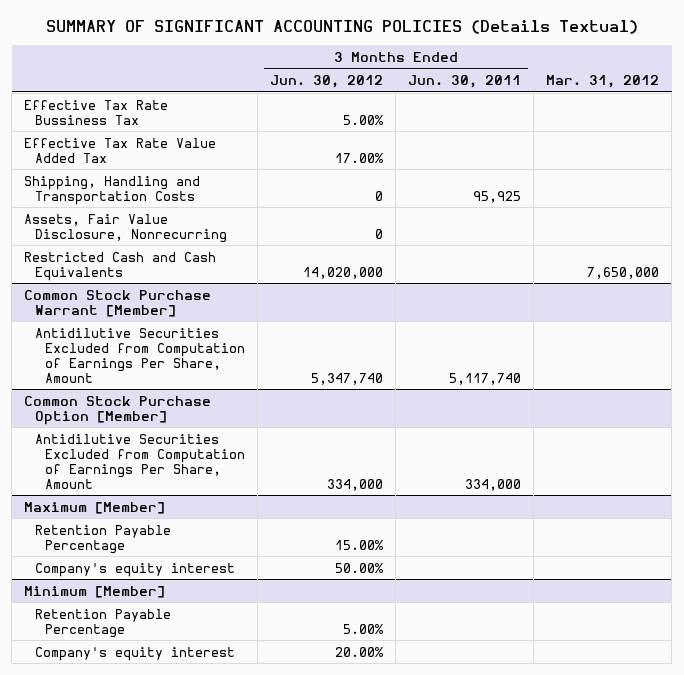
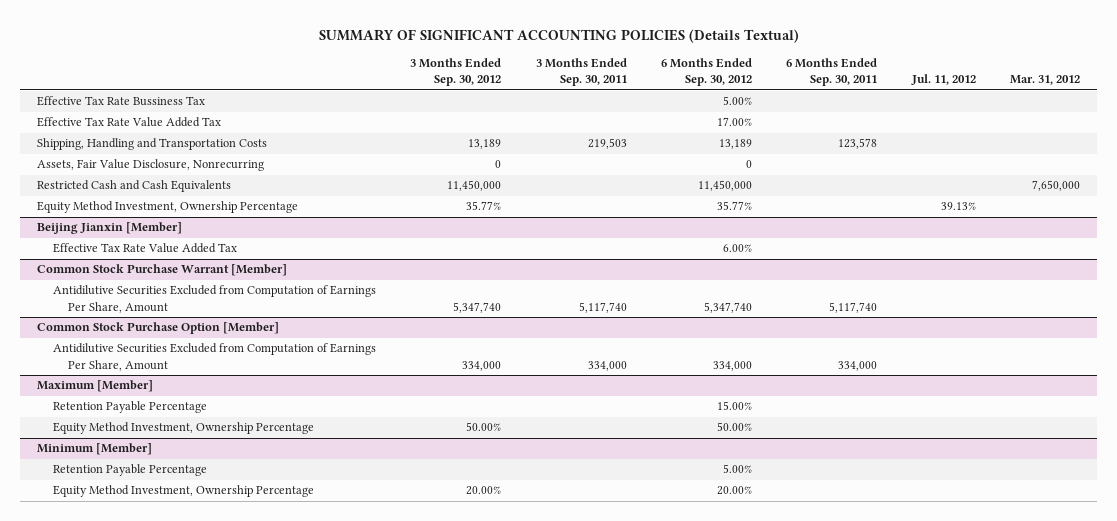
- | 3 Months Ended Jun. 30, 2012 | 3 Months Ended Jun. 30, 2011 | Mar. 31, 2012
+ | 3 Months Ended Sep. 30, 2012 | 3 Months Ended Sep. 30, 2011 | 6 Months Ended Sep. 30, 2012 | 6 Months Ended Sep. 30, 2011 | Jul. 11, 2012 | Mar. 31, 2012
+ Equity Method Investment, Ownership Percentage | 35.77% | | 35.77% | | 39.13% |
+ Beijing Jianxin [Member]
+ Effective Tax Rate Value Added Tax | | | 6.00% | | |
@ Maximum [Member]
- Company's equity interest | 50.00% | |
+ Equity Method Investment, Ownership Percentage | 50.00% | | 50.00% | | |
@ Minimum [Member]
- Company's equity interest | 20.00% | |
+ Equity Method Investment, Ownership Percentage | 20.00% | | 20.00% | | |

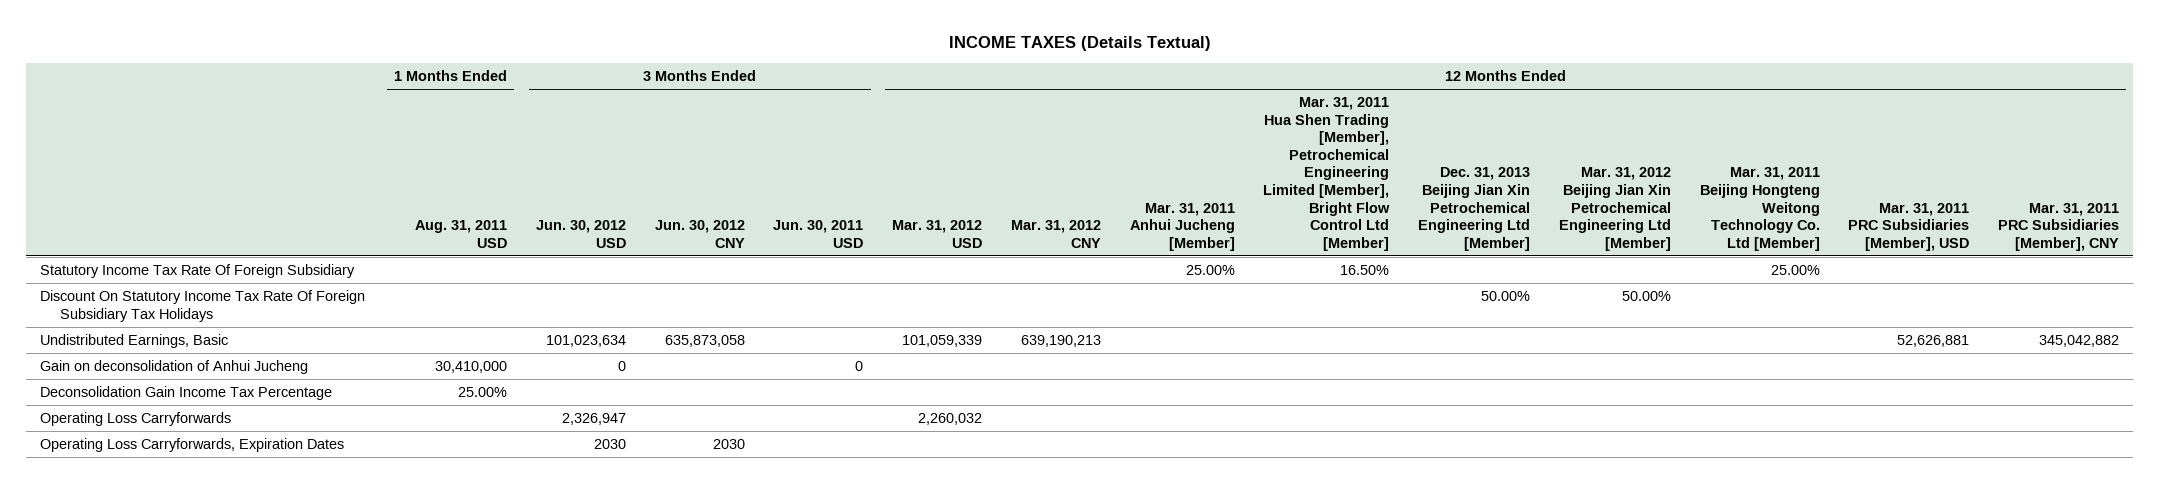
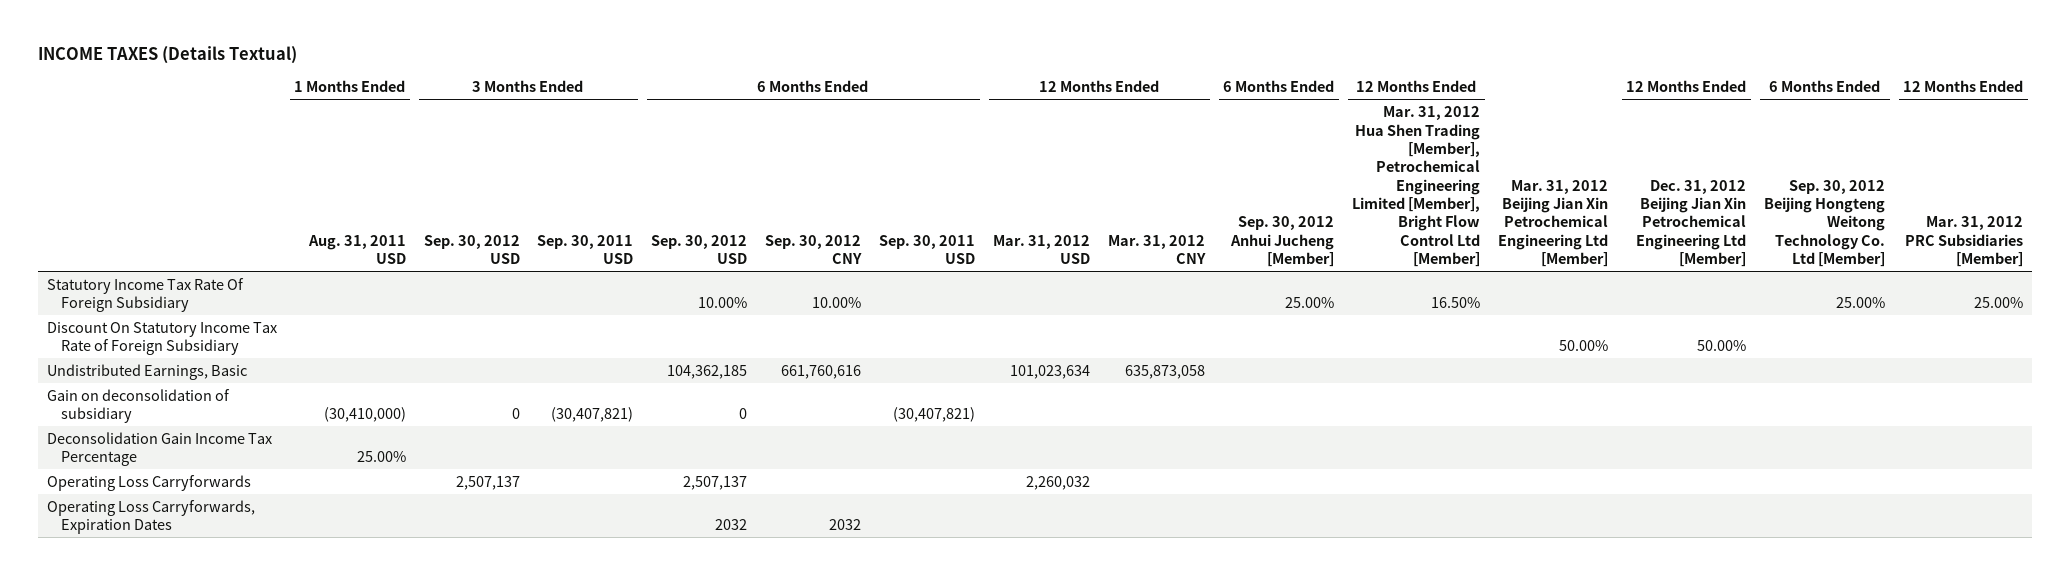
- | 1 Months Ended Aug. 31, 2011 USD | 3 Months Ended Jun. 30, 2012 USD | 3 Months Ended Jun. 30, 2012 CNY | 3 Months Ended Jun. 30, 2011 USD | 12 Months Ended Mar. 31, 2012 USD | 12 Months Ended Mar. 31, 2012 CNY | 12 Months Ended Mar. 31, 2011 Anhui Jucheng [Member] | 12 Months Ended Mar. 31, 2011 Hua Shen Trading [Member], Petrochemical Engineering Limited [Member], Bright Flow Control Ltd [Member] | 12 Months Ended Dec. 31, 2013 Beijing Jian Xin Petrochemical Engineering Ltd [Member] | 12 Months Ended Mar. 31, 2012 Beijing Jian Xin Petrochemical Engineering Ltd [Member] | 12 Months Ended Mar. 31, 2011 Beijing Hongteng Weitong Technology Co. Ltd [Member] | 12 Months Ended Mar. 31, 2011 PRC Subsidiaries [Member], USD | 12 Months Ended Mar. 31, 2011 PRC Subsidiaries [Member], CNY
+ | 1 Months Ended Aug. 31, 2011 USD | 3 Months Ended Sep. 30, 2012 USD | 3 Months Ended Sep. 30, 2011 USD | 6 Months Ended Sep. 30, 2012 USD | 6 Months Ended Sep. 30, 2012 CNY | 6 Months Ended Sep. 30, 2011 USD | 12 Months Ended Mar. 31, 2012 USD | 12 Months Ended Mar. 31, 2012 CNY | 6 Months Ended Sep. 30, 2012 Anhui Jucheng [Member] | 12 Months Ended Mar. 31, 2012 Hua Shen Trading [Member], Petrochemical Engineering Limited [Member], Bright Flow Control Ltd [Member] | Mar. 31, 2012 Beijing Jian Xin Petrochemical Engineering Ltd [Member] | 12 Months Ended Dec. 31, 2012 Beijing Jian Xin Petrochemical Engineering Ltd [Member] | 6 Months Ended Sep. 30, 2012 Beijing Hongteng Weitong Technology Co. Ltd [Member] | 12 Months Ended Mar. 31, 2012 PRC Subsidiaries [Member]
- Discount On Statutory Income Tax Rate Of Foreign Subsidiary Tax Holidays | | | | | | | | | 50.00% | 50.00% | | |
- Undistributed Earnings, Basic | | 101,023,634 | 635,873,058 | | 101,059,339 | 639,190,213 | | | | | | 52,626,881 | 345,042,882
- Gain on deconsolidation of Anhui Jucheng | 30,410,000 | 0 | | 0 | | | | | | | | |
+ Discount On Statutory Income Tax Rate of Foreign Subsidiary | | | | | | | | | | | 50.00% | 50.00% | |
+ Undistributed Earnings, Basic | | | | 104,362,185 | 661,760,616 | | 101,023,634 | 635,873,058 | | | | | |
+ Gain on deconsolidation of subsidiary | (30,410,000) | 0 | (30,407,821) | 0 | | (30,407,821) | | | | | | | |

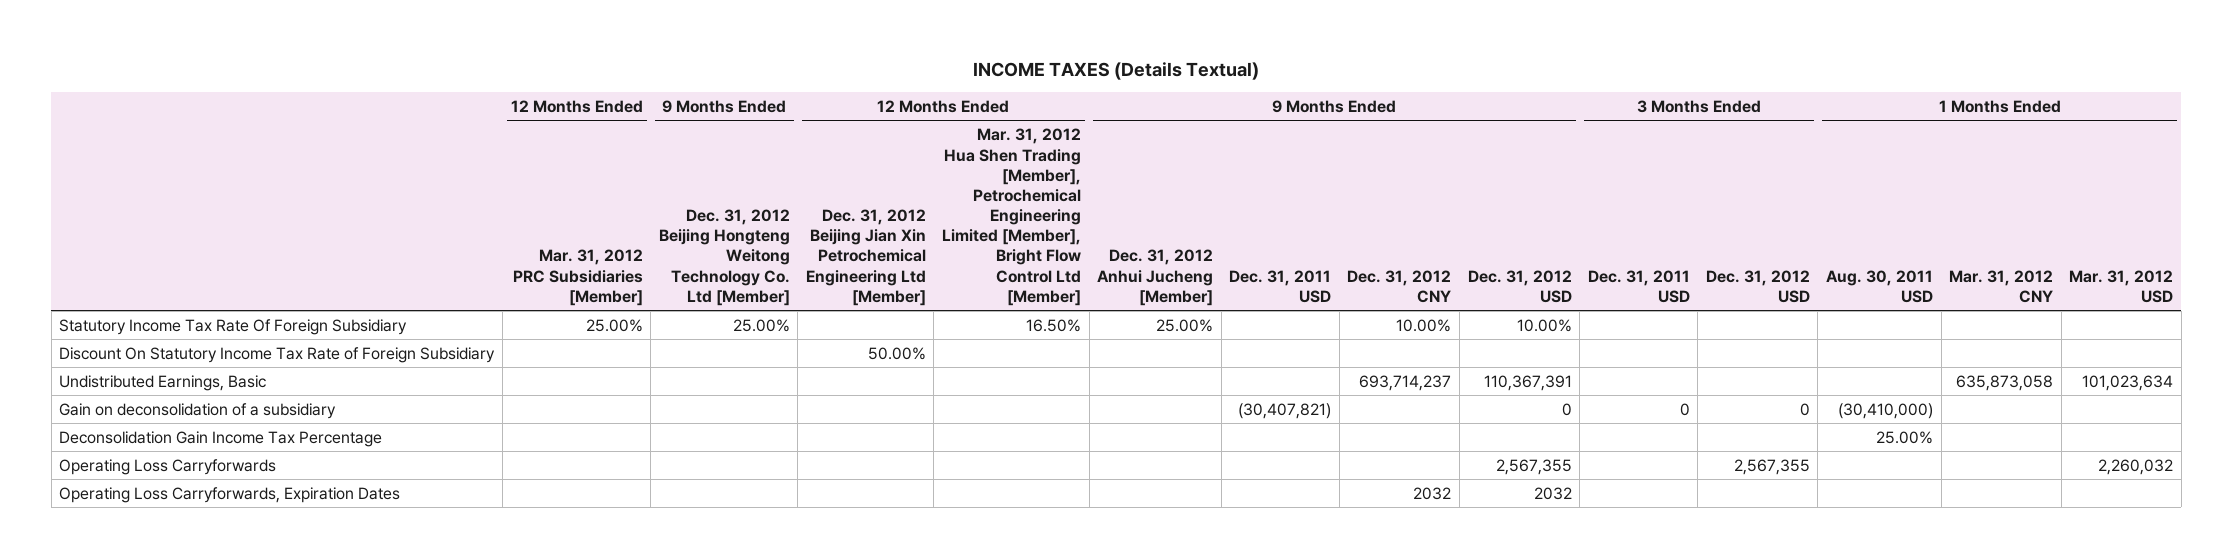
- | 1 Months Ended Aug. 31, 2011 USD | 3 Months Ended Sep. 30, 2012 USD | 3 Months Ended Sep. 30, 2011 USD | 6 Months Ended Sep. 30, 2012 USD | 6 Months Ended Sep. 30, 2012 CNY | 6 Months Ended Sep. 30, 2011 USD | 12 Months Ended Mar. 31, 2012 USD | 12 Months Ended Mar. 31, 2012 CNY | 6 Months Ended Sep. 30, 2012 Anhui Jucheng [Member] | 12 Months Ended Mar. 31, 2012 Hua Shen Trading [Member], Petrochemical Engineering Limited [Member], Bright Flow Control Ltd [Member] | Mar. 31, 2012 Beijing Jian Xin Petrochemical Engineering Ltd [Member] | 12 Months Ended Dec. 31, 2012 Beijing Jian Xin Petrochemical Engineering Ltd [Member] | 6 Months Ended Sep. 30, 2012 Beijing Hongteng Weitong Technology Co. Ltd [Member] | 12 Months Ended Mar. 31, 2012 PRC Subsidiaries [Member]
+ | 12 Months Ended Mar. 31, 2012 PRC Subsidiaries [Member] | 9 Months Ended Dec. 31, 2012 Beijing Hongteng Weitong Technology Co. Ltd [Member] | 12 Months Ended Dec. 31, 2012 Beijing Jian Xin Petrochemical Engineering Ltd [Member] | 12 Months Ended Mar. 31, 2012 Hua Shen Trading [Member], Petrochemical Engineering Limited [Member], Bright Flow Control Ltd [Member] | 9 Months Ended Dec. 31, 2012 Anhui Jucheng [Member] | 9 Months Ended Dec. 31, 2011 USD | 9 Months Ended Dec. 31, 2012 CNY | 9 Months Ended Dec. 31, 2012 USD | 3 Months Ended Dec. 31, 2011 USD | 3 Months Ended Dec. 31, 2012 USD | 1 Months Ended Aug. 30, 2011 USD | 1 Months Ended Mar. 31, 2012 CNY | 1 Months Ended Mar. 31, 2012 USD
- Gain on deconsolidation of subsidiary | (30,410,000) | 0 | (30,407,821) | 0 | | (30,407,821) | | | | | | | |
+ Gain on deconsolidation of a subsidiary | | | | | | (30,407,821) | | 0 | 0 | 0 | (30,410,000) | |

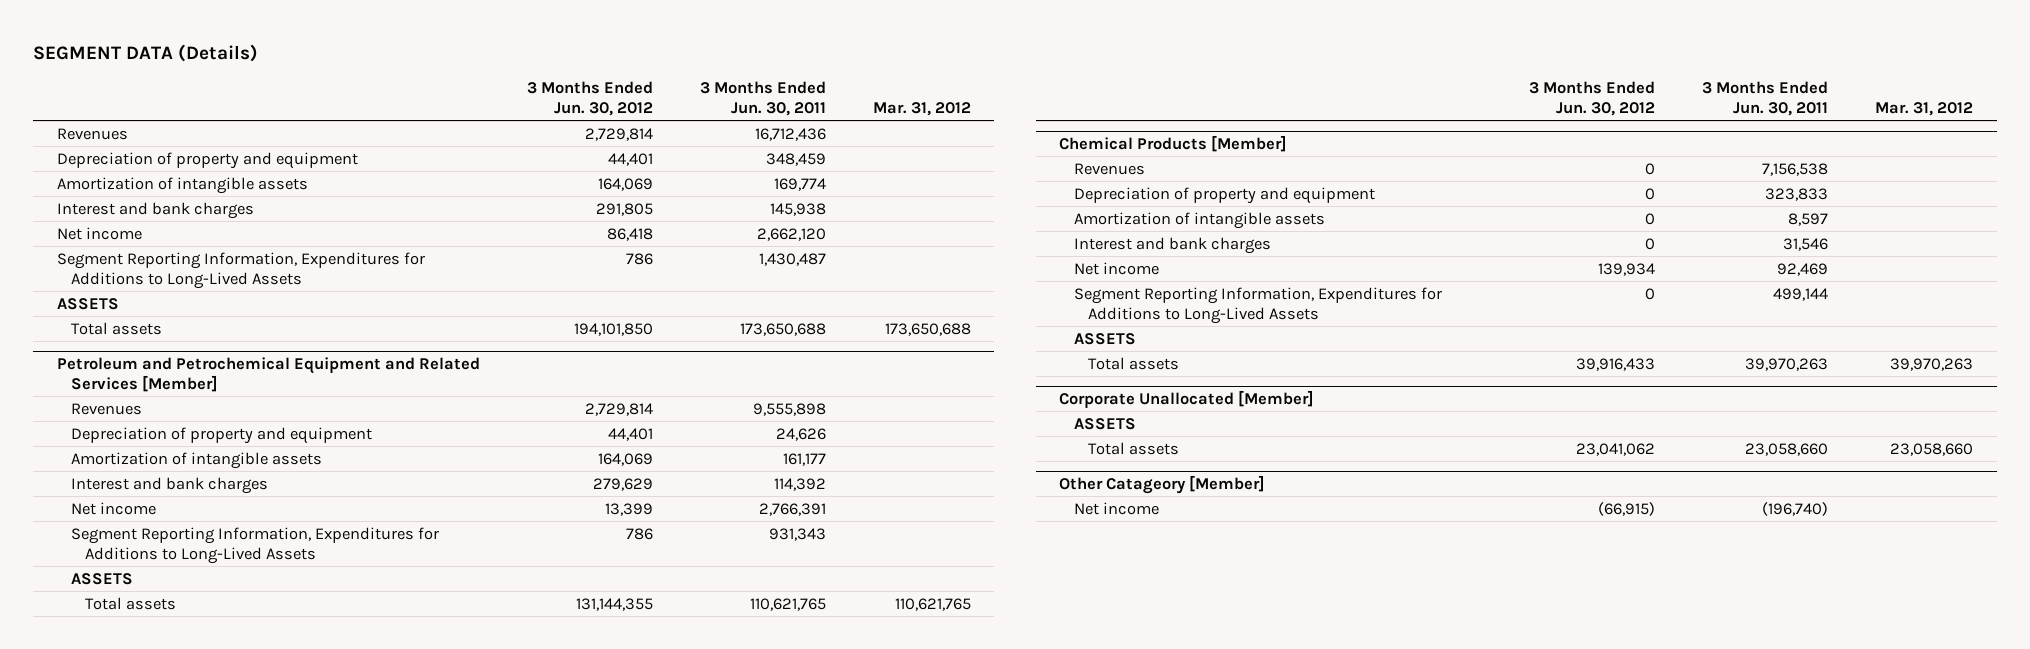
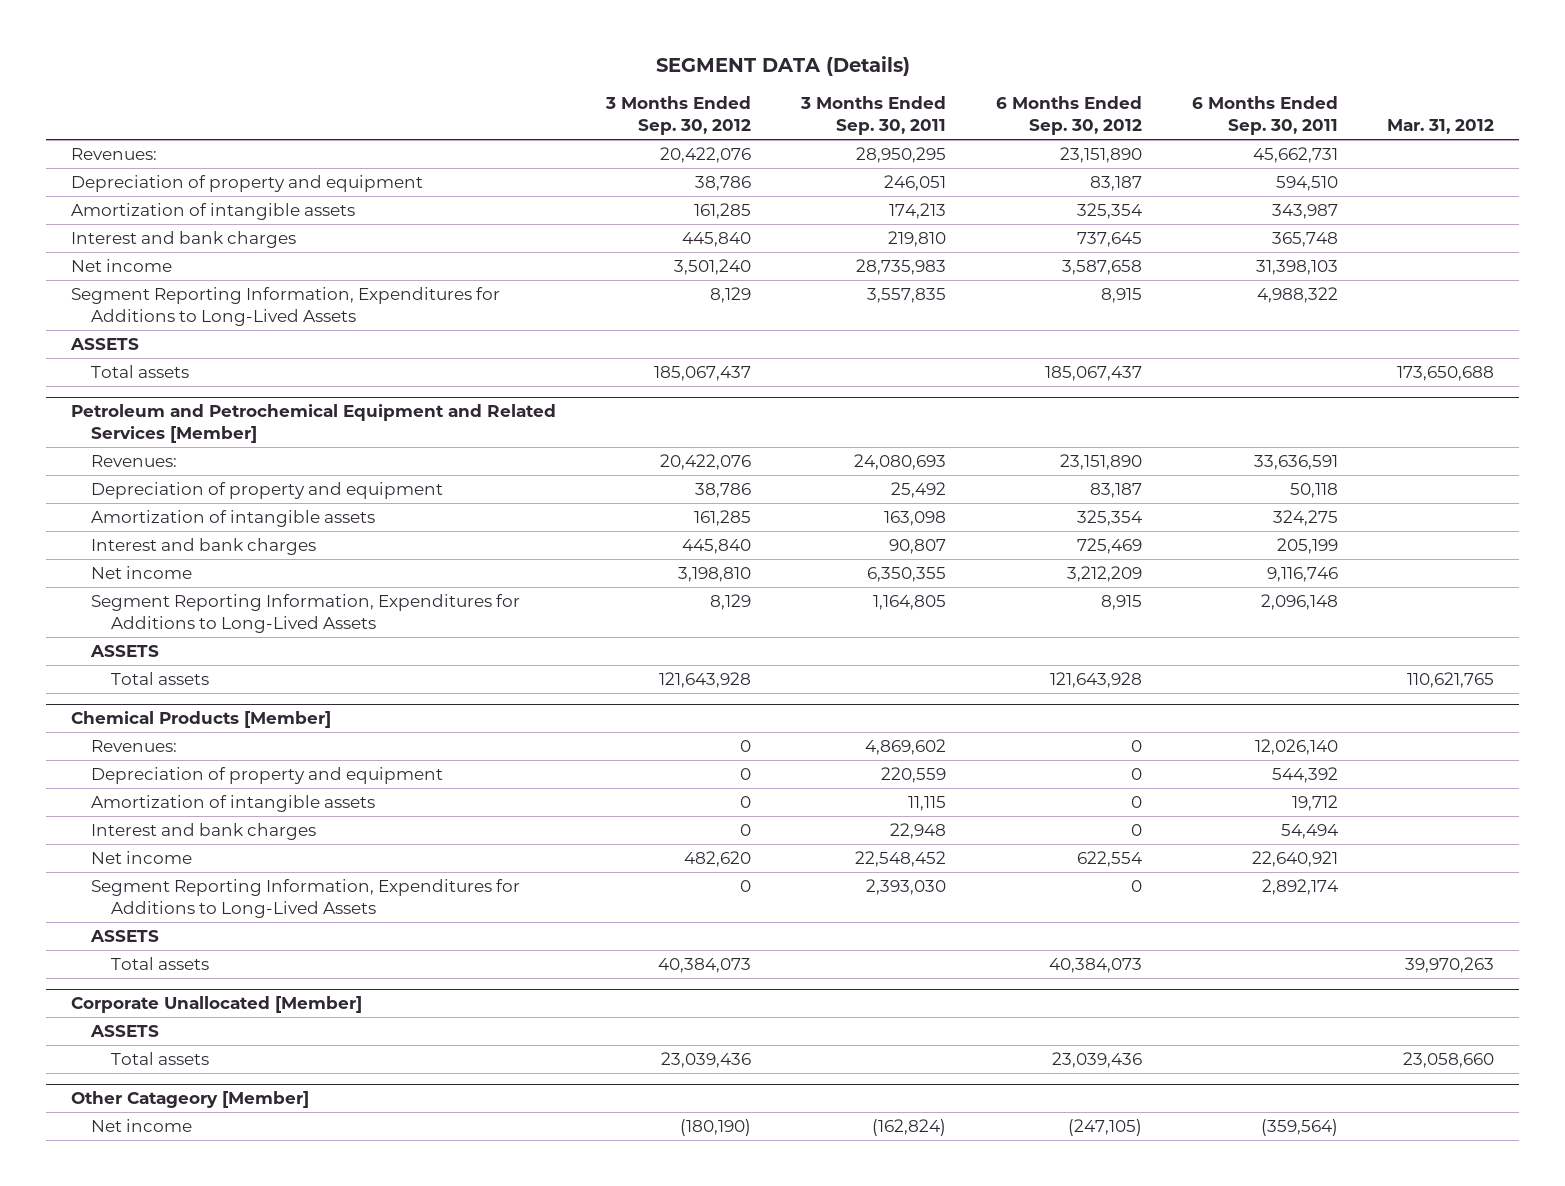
- | 3 Months Ended Jun. 30, 2012 | 3 Months Ended Jun. 30, 2011 | Mar. 31, 2012
+ | 3 Months Ended Sep. 30, 2012 | 3 Months Ended Sep. 30, 2011 | 6 Months Ended Sep. 30, 2012 | 6 Months Ended Sep. 30, 2011 | Mar. 31, 2012
- Revenues | 2,729,814 | 16,712,436 |
+ Revenues: | 20,422,076 | 28,950,295 | 23,151,890 | 45,662,731 |
@ Petroleum and Petrochemical Equipment and Related Services [Member]
- Revenues | 2,729,814 | 9,555,898 |
+ Revenues: | 20,422,076 | 24,080,693 | 23,151,890 | 33,636,591 |
@ Chemical Products [Member]
- Revenues | 0 | 7,156,538 |
+ Revenues: | 0 | 4,869,602 | 0 | 12,026,140 |

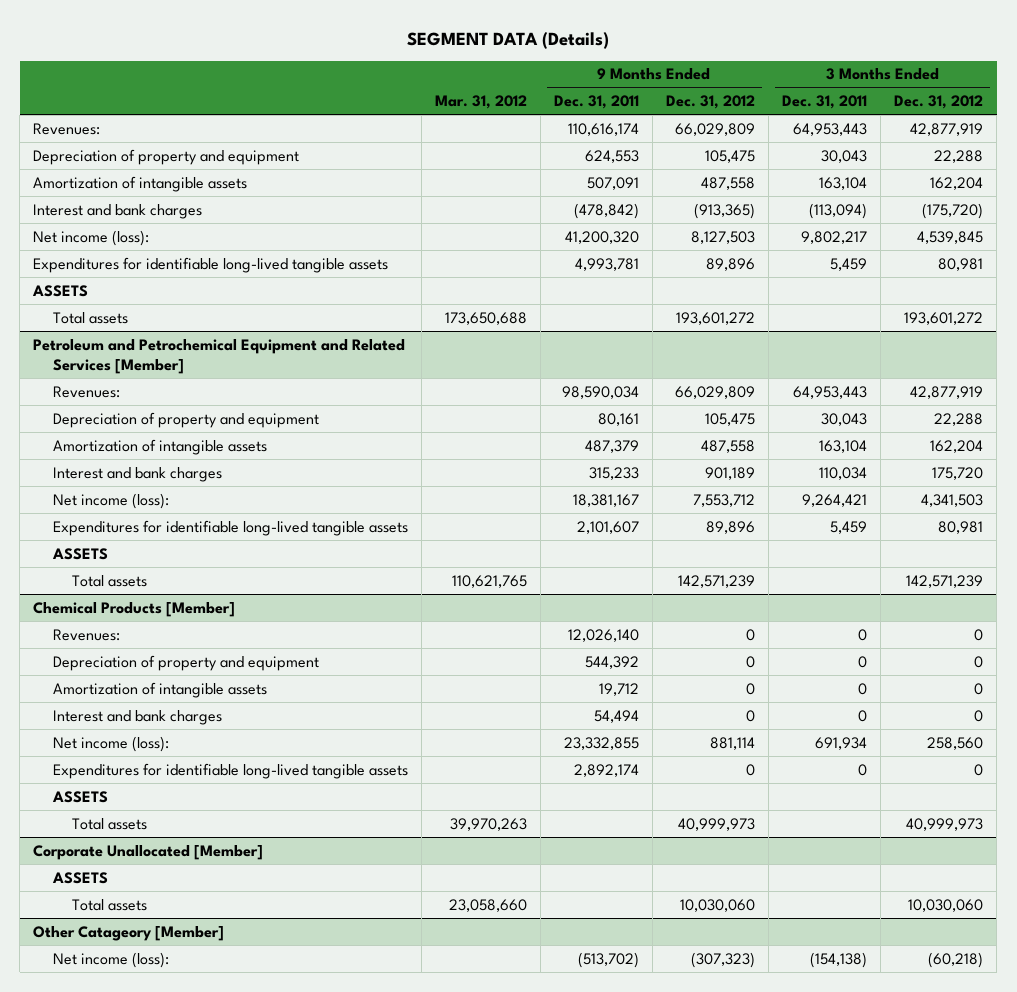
- | 3 Months Ended Sep. 30, 2012 | 3 Months Ended Sep. 30, 2011 | 6 Months Ended Sep. 30, 2012 | 6 Months Ended Sep. 30, 2011 | Mar. 31, 2012
+ | Mar. 31, 2012 | 9 Months Ended Dec. 31, 2011 | 9 Months Ended Dec. 31, 2012 | 3 Months Ended Dec. 31, 2011 | 3 Months Ended Dec. 31, 2012
- Net income | 3,501,240 | 28,735,983 | 3,587,658 | 31,398,103 |
- Segment Reporting Information, Expenditures for Additions to Long-Lived Assets | 8,129 | 3,557,835 | 8,915 | 4,988,322 |
+ Net income (loss): | | 41,200,320 | 8,127,503 | 9,802,217 | 4,539,845
+ Expenditures for identifiable long-lived tangible assets | | 4,993,781 | 89,896 | 5,459 | 80,981
@ Petroleum and Petrochemical Equipment and Related Services [Member]
- Net income | 3,198,810 | 6,350,355 | 3,212,209 | 9,116,746 |
- Segment Reporting Information, Expenditures for Additions to Long-Lived Assets | 8,129 | 1,164,805 | 8,915 | 2,096,148 |
+ Net income (loss): | | 18,381,167 | 7,553,712 | 9,264,421 | 4,341,503
+ Expenditures for identifiable long-lived tangible assets | | 2,101,607 | 89,896 | 5,459 | 80,981
@ Chemical Products [Member]
- Net income | 482,620 | 22,548,452 | 622,554 | 22,640,921 |
- Segment Reporting Information, Expenditures for Additions to Long-Lived Assets | 0 | 2,393,030 | 0 | 2,892,174 |
+ Net income (loss): | | 23,332,855 | 881,114 | 691,934 | 258,560
+ Expenditures for identifiable long-lived tangible assets | | 2,892,174 | 0 | 0 | 0
@ Other Catageory [Member]
- Net income | (180,190) | (162,824) | (247,105) | (359,564) |
+ Net income (loss): | | (513,702) | (307,323) | (154,138) | (60,218)

